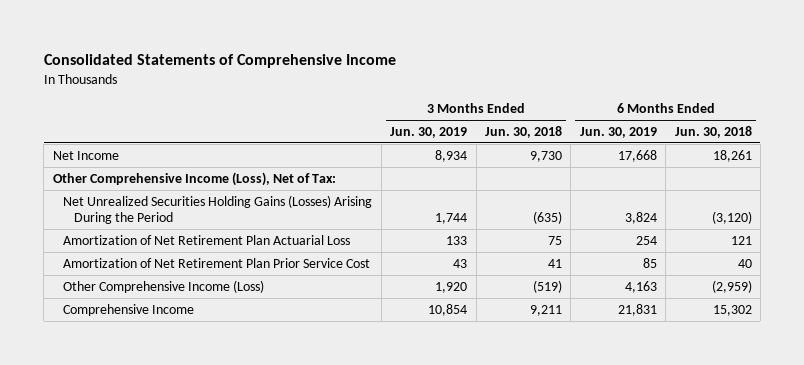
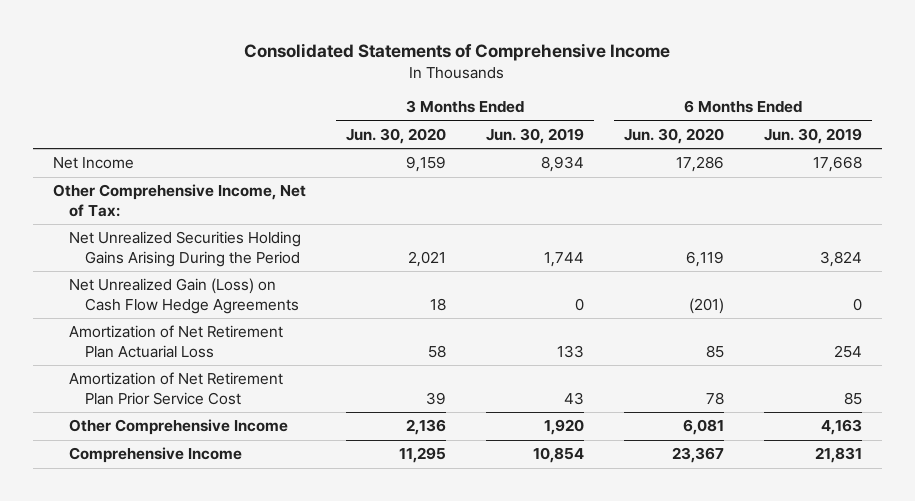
- | 3 Months Ended Jun. 30, 2019 | 3 Months Ended Jun. 30, 2018 | 6 Months Ended Jun. 30, 2019 | 6 Months Ended Jun. 30, 2018
+ | 3 Months Ended Jun. 30, 2020 | 3 Months Ended Jun. 30, 2019 | 6 Months Ended Jun. 30, 2020 | 6 Months Ended Jun. 30, 2019
- Other Comprehensive Income (Loss), Net of Tax:
- Net Unrealized Securities Holding Gains (Losses) Arising During the Period | 1,744 | (635) | 3,824 | (3,120)
+ Other Comprehensive Income, Net of Tax:
+ Net Unrealized Securities Holding Gains Arising During the Period | 2,021 | 1,744 | 6,119 | 3,824
+ Net Unrealized Gain (Loss) on Cash Flow Hedge Agreements | 18 | 0 | (201) | 0
- Other Comprehensive Income (Loss) | 1,920 | (519) | 4,163 | (2,959)
+ Other Comprehensive Income | 2,136 | 1,920 | 6,081 | 4,163

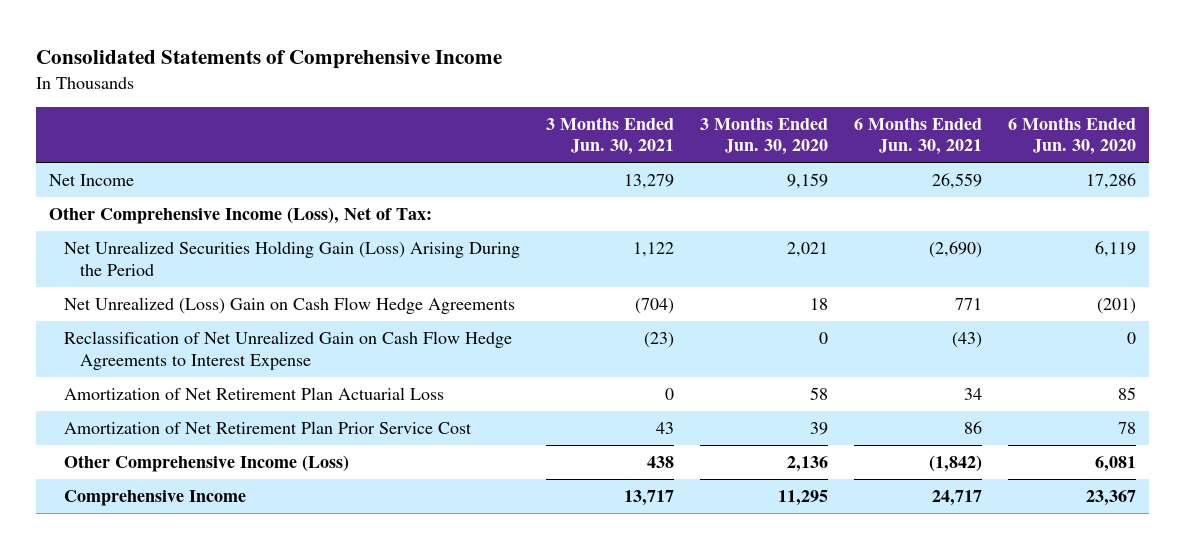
- | 3 Months Ended Jun. 30, 2020 | 3 Months Ended Jun. 30, 2019 | 6 Months Ended Jun. 30, 2020 | 6 Months Ended Jun. 30, 2019
+ | 3 Months Ended Jun. 30, 2021 | 3 Months Ended Jun. 30, 2020 | 6 Months Ended Jun. 30, 2021 | 6 Months Ended Jun. 30, 2020
- Other Comprehensive Income, Net of Tax:
- Net Unrealized Securities Holding Gains Arising During the Period | 2,021 | 1,744 | 6,119 | 3,824
- Net Unrealized Gain (Loss) on Cash Flow Hedge Agreements | 18 | 0 | (201) | 0
+ Other Comprehensive Income (Loss), Net of Tax:
+ Net Unrealized Securities Holding Gain (Loss) Arising During the Period | 1,122 | 2,021 | (2,690) | 6,119
+ Net Unrealized (Loss) Gain on Cash Flow Hedge Agreements | (704) | 18 | 771 | (201)
+ Reclassification of Net Unrealized Gain on Cash Flow Hedge Agreements to Interest Expense | (23) | 0 | (43) | 0
- Other Comprehensive Income | 2,136 | 1,920 | 6,081 | 4,163
+ Other Comprehensive Income (Loss) | 438 | 2,136 | (1,842) | 6,081

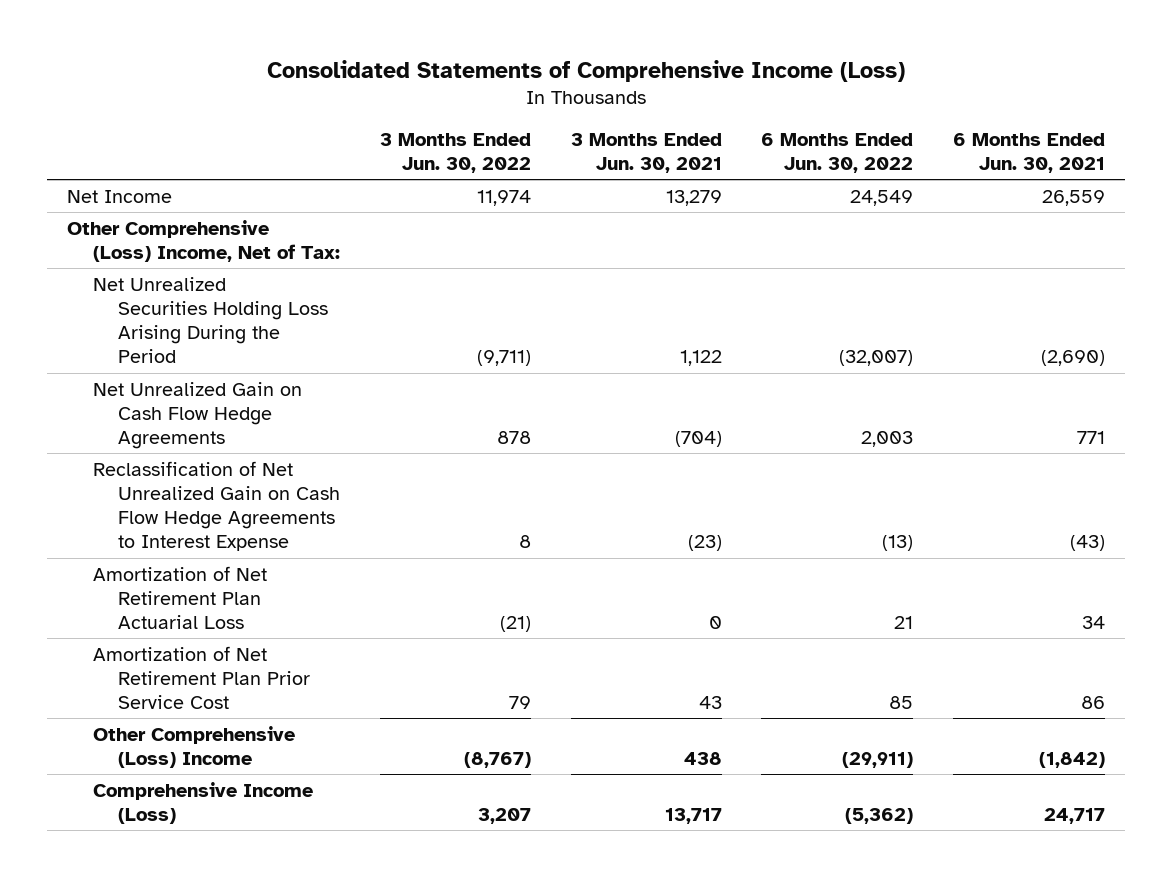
- Consolidated Statements of Comprehensive Income
+ Consolidated Statements of Comprehensive Income (Loss)
- | 3 Months Ended Jun. 30, 2021 | 3 Months Ended Jun. 30, 2020 | 6 Months Ended Jun. 30, 2021 | 6 Months Ended Jun. 30, 2020
+ | 3 Months Ended Jun. 30, 2022 | 3 Months Ended Jun. 30, 2021 | 6 Months Ended Jun. 30, 2022 | 6 Months Ended Jun. 30, 2021
- Other Comprehensive Income (Loss), Net of Tax:
- Net Unrealized Securities Holding Gain (Loss) Arising During the Period | 1,122 | 2,021 | (2,690) | 6,119
- Net Unrealized (Loss) Gain on Cash Flow Hedge Agreements | (704) | 18 | 771 | (201)
+ Other Comprehensive (Loss) Income, Net of Tax:
+ Net Unrealized Securities Holding Loss Arising During the Period | (9,711) | 1,122 | (32,007) | (2,690)
+ Net Unrealized Gain on Cash Flow Hedge Agreements | 878 | (704) | 2,003 | 771
- Other Comprehensive Income (Loss) | 438 | 2,136 | (1,842) | 6,081
- Comprehensive Income | 13,717 | 11,295 | 24,717 | 23,367
+ Other Comprehensive (Loss) Income | (8,767) | 438 | (29,911) | (1,842)
+ Comprehensive Income (Loss) | 3,207 | 13,717 | (5,362) | 24,717

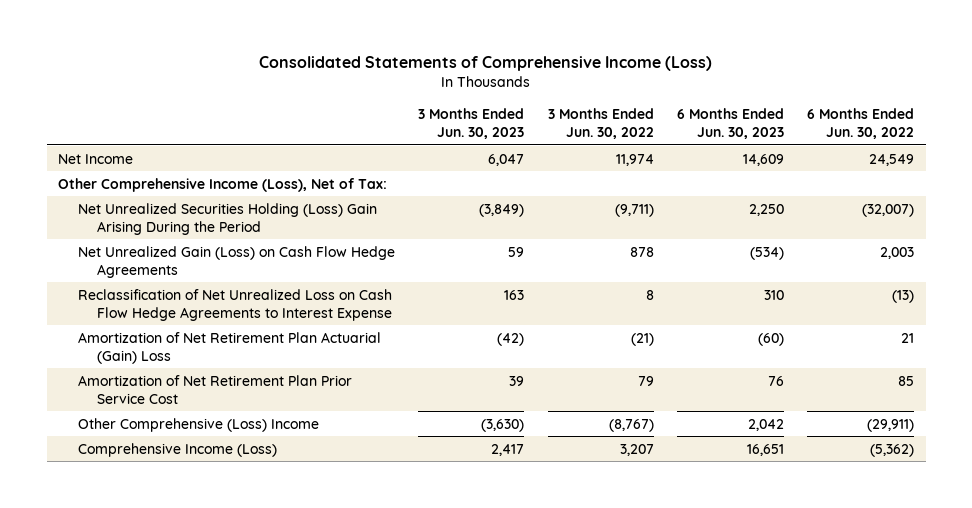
- | 3 Months Ended Jun. 30, 2022 | 3 Months Ended Jun. 30, 2021 | 6 Months Ended Jun. 30, 2022 | 6 Months Ended Jun. 30, 2021
+ | 3 Months Ended Jun. 30, 2023 | 3 Months Ended Jun. 30, 2022 | 6 Months Ended Jun. 30, 2023 | 6 Months Ended Jun. 30, 2022
- Other Comprehensive (Loss) Income, Net of Tax:
- Net Unrealized Securities Holding Loss Arising During the Period | (9,711) | 1,122 | (32,007) | (2,690)
- Net Unrealized Gain on Cash Flow Hedge Agreements | 878 | (704) | 2,003 | 771
- Reclassification of Net Unrealized Gain on Cash Flow Hedge Agreements to Interest Expense | 8 | (23) | (13) | (43)
- Amortization of Net Retirement Plan Actuarial Loss | (21) | 0 | 21 | 34
+ Other Comprehensive Income (Loss), Net of Tax:
+ Net Unrealized Securities Holding (Loss) Gain Arising During the Period | (3,849) | (9,711) | 2,250 | (32,007)
+ Net Unrealized Gain (Loss) on Cash Flow Hedge Agreements | 59 | 878 | (534) | 2,003
+ Reclassification of Net Unrealized Loss on Cash Flow Hedge Agreements to Interest Expense | 163 | 8 | 310 | (13)
+ Amortization of Net Retirement Plan Actuarial (Gain) Loss | (42) | (21) | (60) | 21

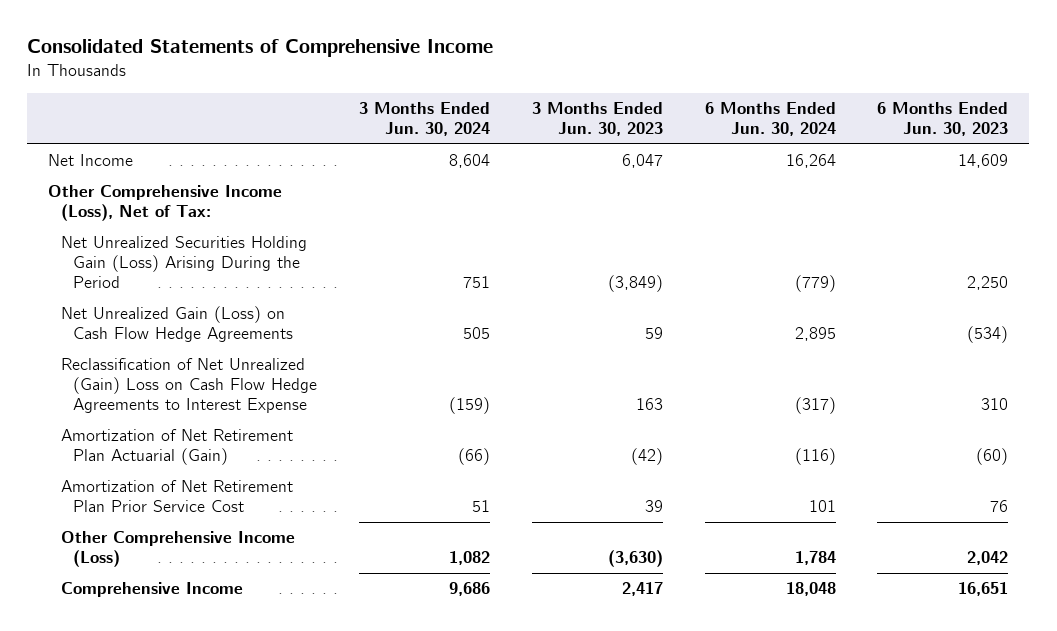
- Consolidated Statements of Comprehensive Income (Loss)
+ Consolidated Statements of Comprehensive Income
- | 3 Months Ended Jun. 30, 2023 | 3 Months Ended Jun. 30, 2022 | 6 Months Ended Jun. 30, 2023 | 6 Months Ended Jun. 30, 2022
+ | 3 Months Ended Jun. 30, 2024 | 3 Months Ended Jun. 30, 2023 | 6 Months Ended Jun. 30, 2024 | 6 Months Ended Jun. 30, 2023
- Net Unrealized Securities Holding (Loss) Gain Arising During the Period | (3,849) | (9,711) | 2,250 | (32,007)
+ Net Unrealized Securities Holding Gain (Loss) Arising During the Period | 751 | (3,849) | (779) | 2,250
- Reclassification of Net Unrealized Loss on Cash Flow Hedge Agreements to Interest Expense | 163 | 8 | 310 | (13)
- Amortization of Net Retirement Plan Actuarial (Gain) Loss | (42) | (21) | (60) | 21
+ Reclassification of Net Unrealized (Gain) Loss on Cash Flow Hedge Agreements to Interest Expense | (159) | 163 | (317) | 310
+ Amortization of Net Retirement Plan Actuarial (Gain) | (66) | (42) | (116) | (60)
- Other Comprehensive (Loss) Income | (3,630) | (8,767) | 2,042 | (29,911)
- Comprehensive Income (Loss) | 2,417 | 3,207 | 16,651 | (5,362)
+ Other Comprehensive Income (Loss) | 1,082 | (3,630) | 1,784 | 2,042
+ Comprehensive Income | 9,686 | 2,417 | 18,048 | 16,651

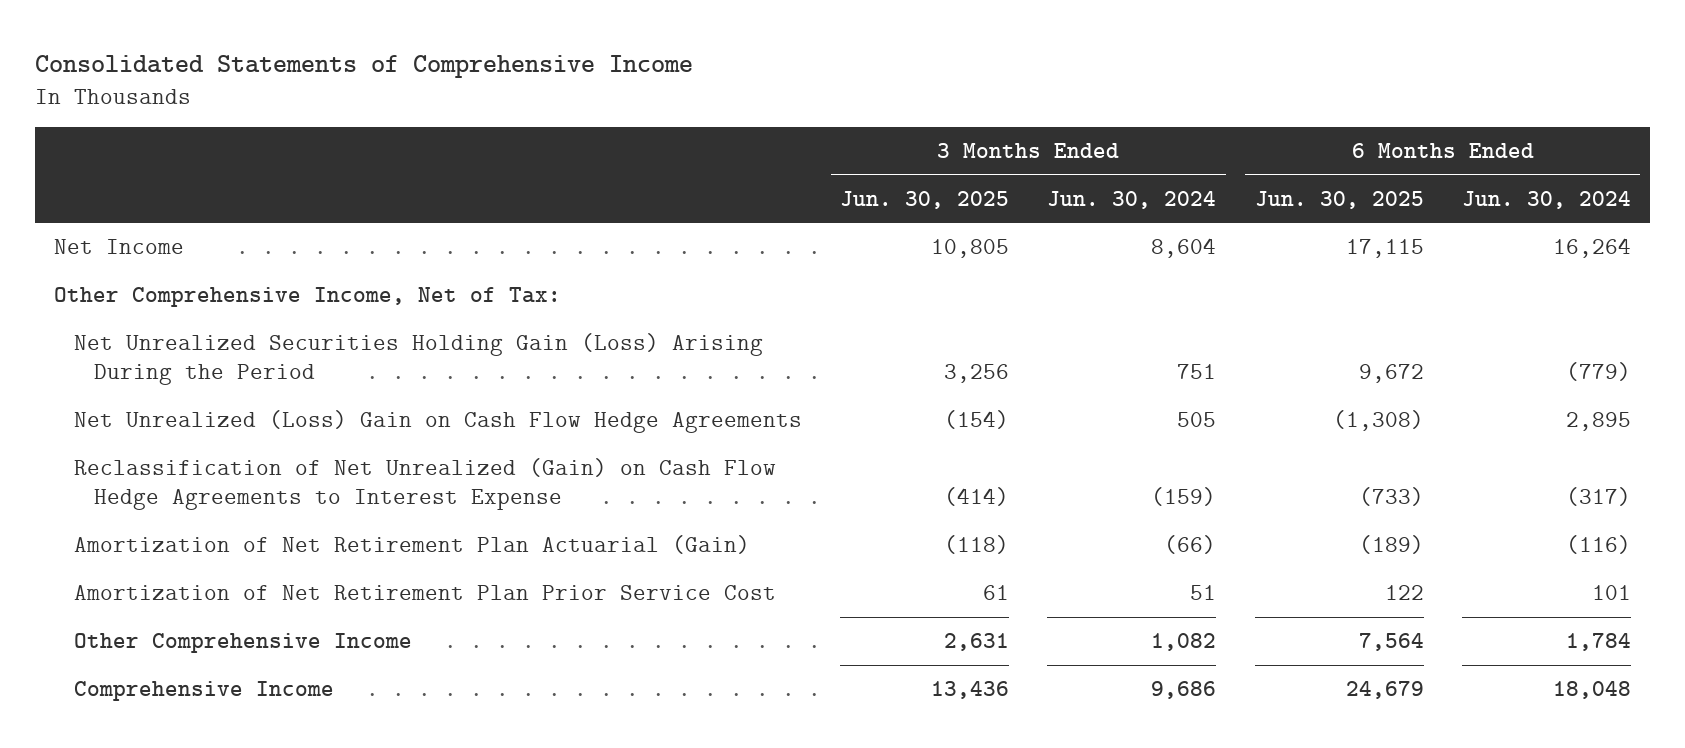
- | 3 Months Ended Jun. 30, 2024 | 3 Months Ended Jun. 30, 2023 | 6 Months Ended Jun. 30, 2024 | 6 Months Ended Jun. 30, 2023
+ | 3 Months Ended Jun. 30, 2025 | 3 Months Ended Jun. 30, 2024 | 6 Months Ended Jun. 30, 2025 | 6 Months Ended Jun. 30, 2024
- Other Comprehensive Income (Loss), Net of Tax:
+ Other Comprehensive Income, Net of Tax:
- Net Unrealized Gain (Loss) on Cash Flow Hedge Agreements | 505 | 59 | 2,895 | (534)
- Reclassification of Net Unrealized (Gain) Loss on Cash Flow Hedge Agreements to Interest Expense | (159) | 163 | (317) | 310
+ Net Unrealized (Loss) Gain on Cash Flow Hedge Agreements | (154) | 505 | (1,308) | 2,895
+ Reclassification of Net Unrealized (Gain) on Cash Flow Hedge Agreements to Interest Expense | (414) | (159) | (733) | (317)
- Other Comprehensive Income (Loss) | 1,082 | (3,630) | 1,784 | 2,042
+ Other Comprehensive Income | 2,631 | 1,082 | 7,564 | 1,784

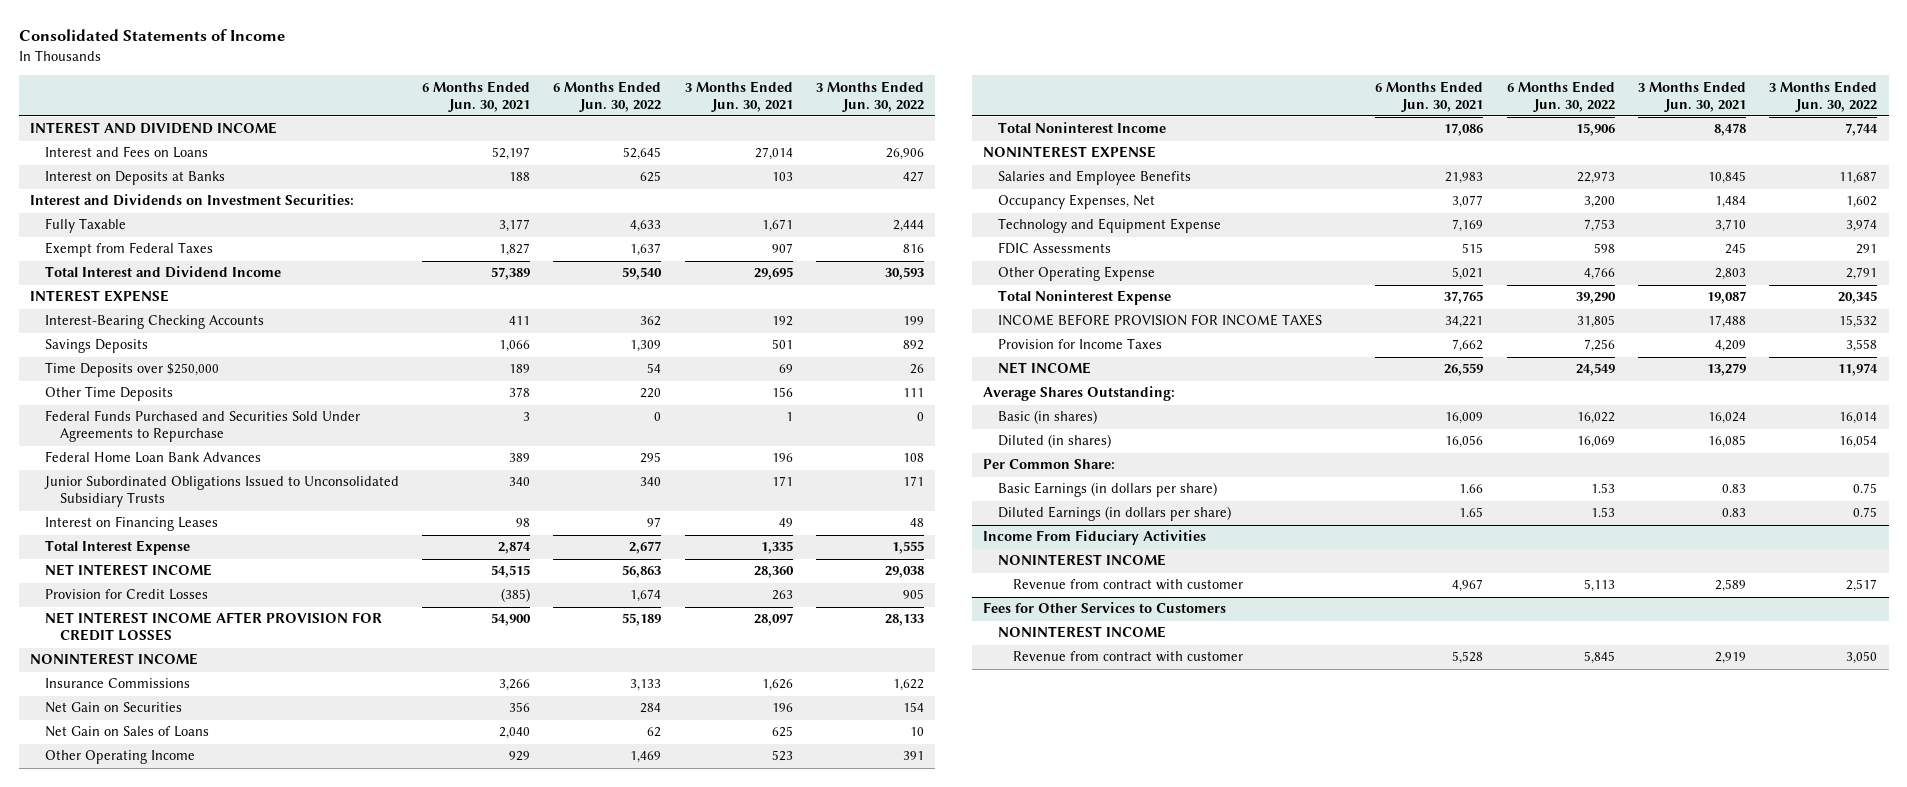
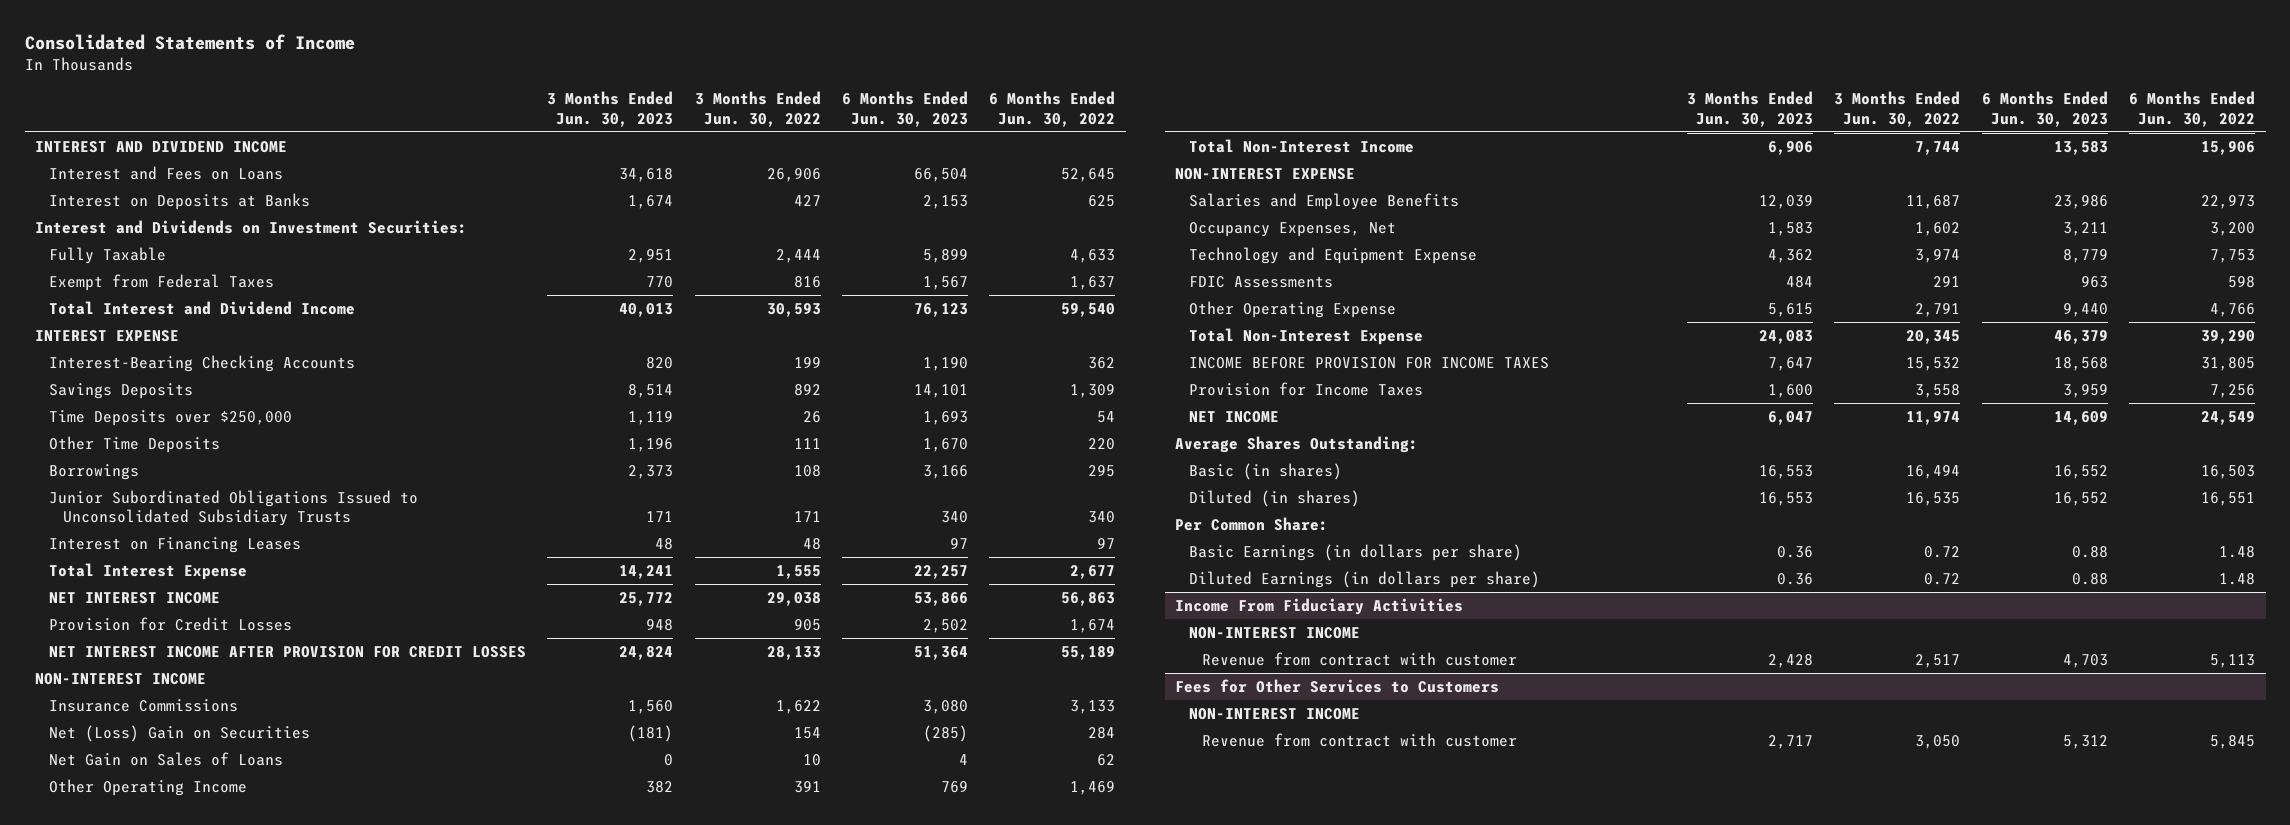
- | 6 Months Ended Jun. 30, 2021 | 6 Months Ended Jun. 30, 2022 | 3 Months Ended Jun. 30, 2021 | 3 Months Ended Jun. 30, 2022
+ | 3 Months Ended Jun. 30, 2023 | 3 Months Ended Jun. 30, 2022 | 6 Months Ended Jun. 30, 2023 | 6 Months Ended Jun. 30, 2022
- Federal Funds Purchased and Securities Sold Under Agreements to Repurchase | 3 | 0 | 1 | 0
- Federal Home Loan Bank Advances | 389 | 295 | 196 | 108
+ Borrowings | 2,373 | 108 | 3,166 | 295
- NONINTEREST INCOME
+ NON-INTEREST INCOME
- Net Gain on Securities | 356 | 284 | 196 | 154
+ Net (Loss) Gain on Securities | (181) | 154 | (285) | 284
- Total Noninterest Income | 17,086 | 15,906 | 8,478 | 7,744
- NONINTEREST EXPENSE
+ Total Non-Interest Income | 6,906 | 7,744 | 13,583 | 15,906
+ NON-INTEREST EXPENSE
- Total Noninterest Expense | 37,765 | 39,290 | 19,087 | 20,345
+ Total Non-Interest Expense | 24,083 | 20,345 | 46,379 | 39,290
- Basic (in shares) | 16,009 | 16,022 | 16,024 | 16,014
- Diluted (in shares) | 16,056 | 16,069 | 16,085 | 16,054
+ Basic (in shares) | 16,553 | 16,494 | 16,552 | 16,503
+ Diluted (in shares) | 16,553 | 16,535 | 16,552 | 16,551
- Basic Earnings (in dollars per share) | 1.66 | 1.53 | 0.83 | 0.75
- Diluted Earnings (in dollars per share) | 1.65 | 1.53 | 0.83 | 0.75
+ Basic Earnings (in dollars per share) | 0.36 | 0.72 | 0.88 | 1.48
+ Diluted Earnings (in dollars per share) | 0.36 | 0.72 | 0.88 | 1.48
@ Income From Fiduciary Activities
- NONINTEREST INCOME
+ NON-INTEREST INCOME
@ Fees for Other Services to Customers
- NONINTEREST INCOME
+ NON-INTEREST INCOME

